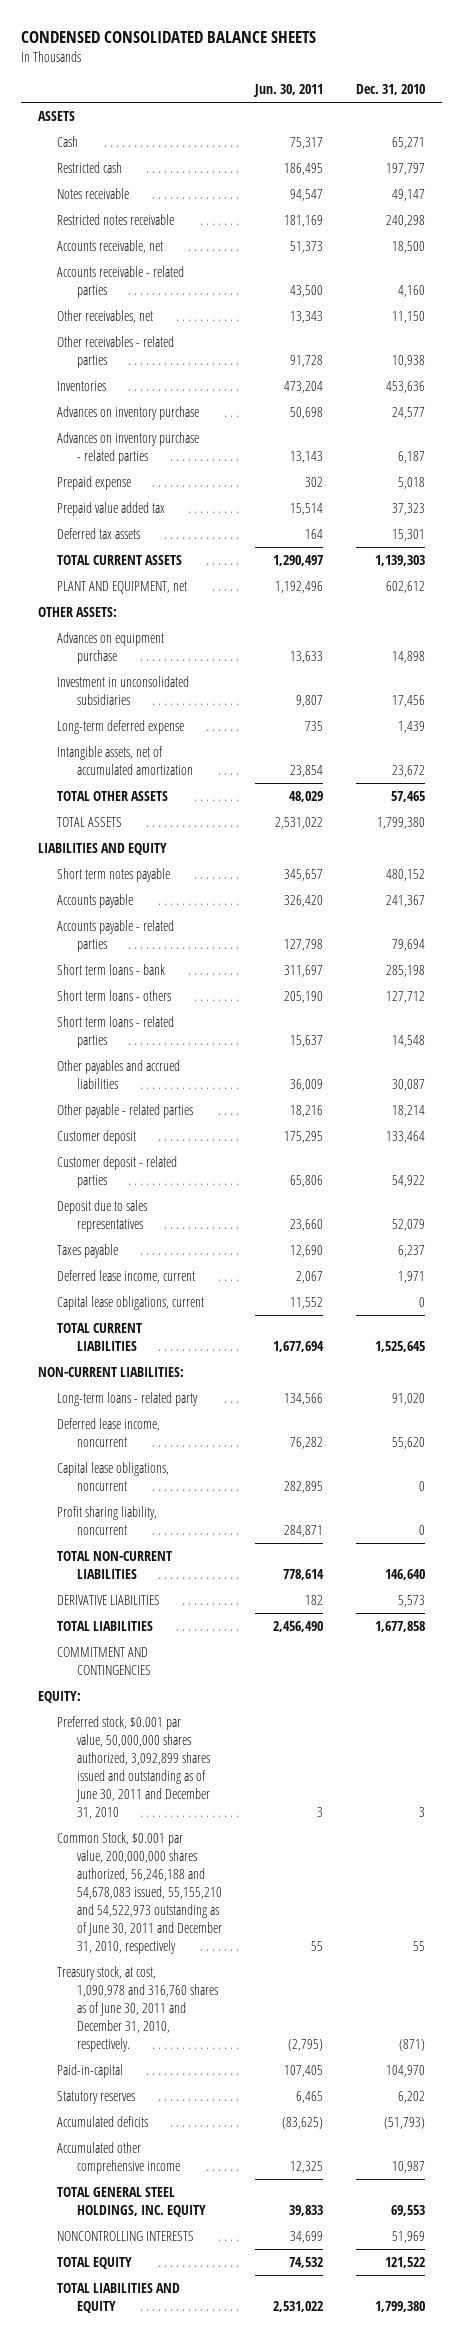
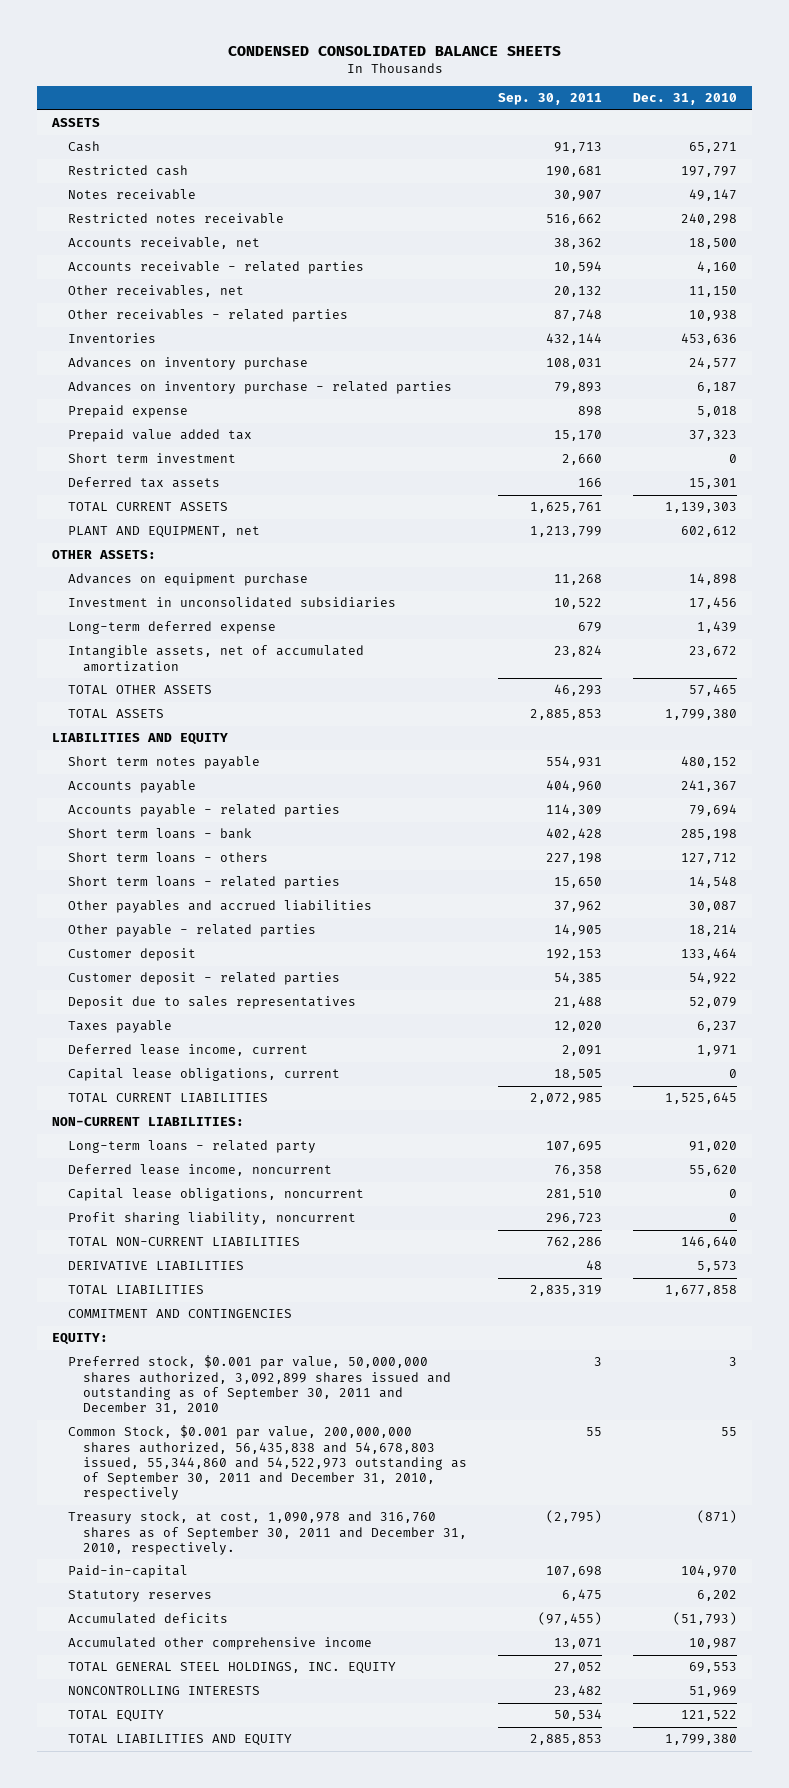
- | Jun. 30, 2011 | Dec. 31, 2010
+ | Sep. 30, 2011 | Dec. 31, 2010
+ Short term investment | 2,660 | 0
- Preferred stock, $0.001 par value, 50,000,000 shares authorized, 3,092,899 shares issued and outstanding as of June 30, 2011 and December 31, 2010 | 3 | 3
- Common Stock, $0.001 par value, 200,000,000 shares authorized, 56,246,188 and 54,678,083 issued, 55,155,210 and 54,522,973 outstanding as of June 30, 2011 and December 31, 2010, respectively | 55 | 55
- Treasury stock, at cost, 1,090,978 and 316,760 shares as of June 30, 2011 and December 31, 2010, respectively. | (2,795) | (871)
+ Preferred stock, $0.001 par value, 50,000,000 shares authorized, 3,092,899 shares issued and outstanding as of September 30, 2011 and December 31, 2010 | 3 | 3
+ Common Stock, $0.001 par value, 200,000,000 shares authorized, 56,435,838 and 54,678,803 issued, 55,344,860 and 54,522,973 outstanding as of September 30, 2011 and December 31, 2010, respectively | 55 | 55
+ Treasury stock, at cost, 1,090,978 and 316,760 shares as of September 30, 2011 and December 31, 2010, respectively. | (2,795) | (871)

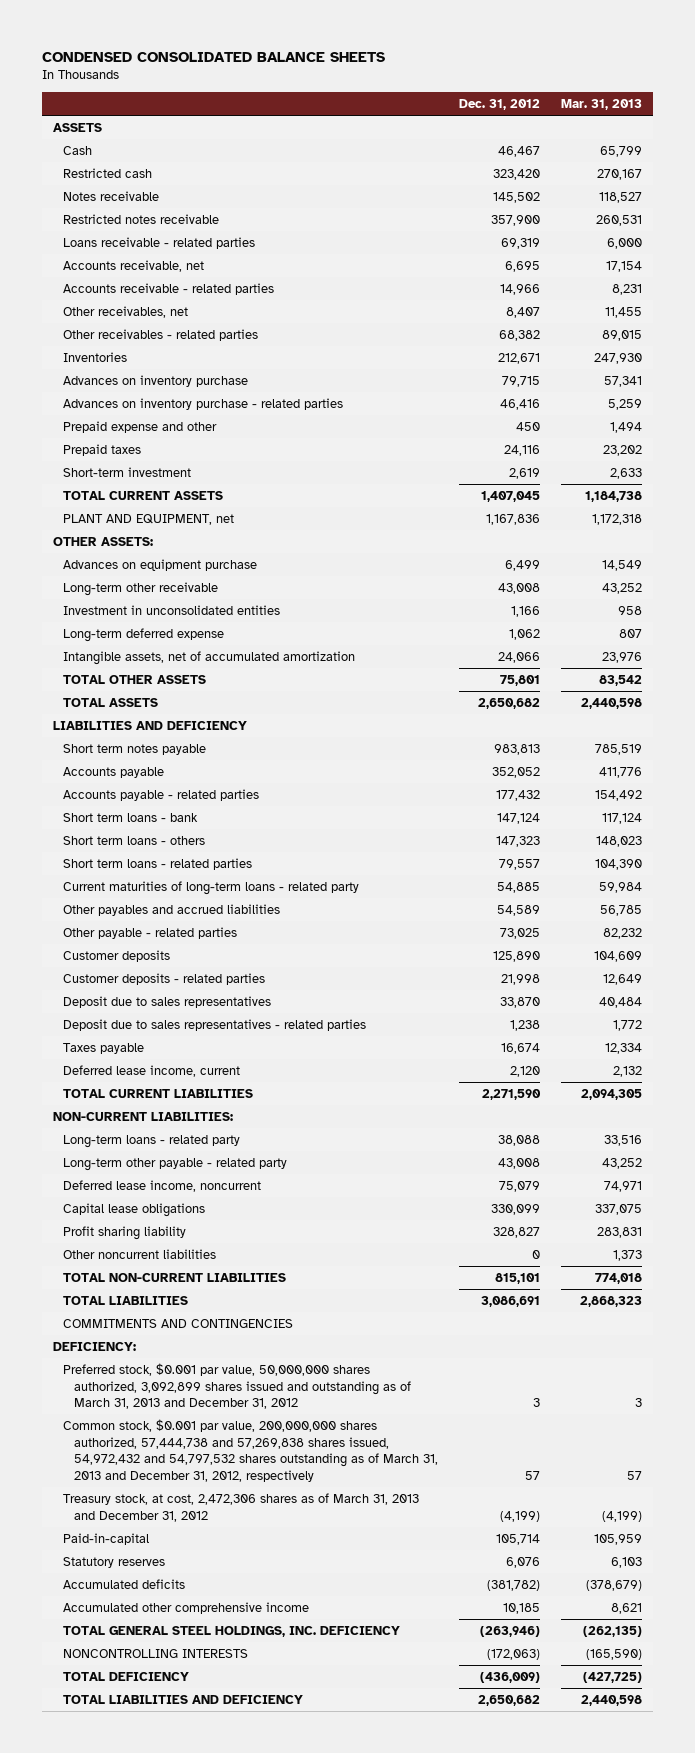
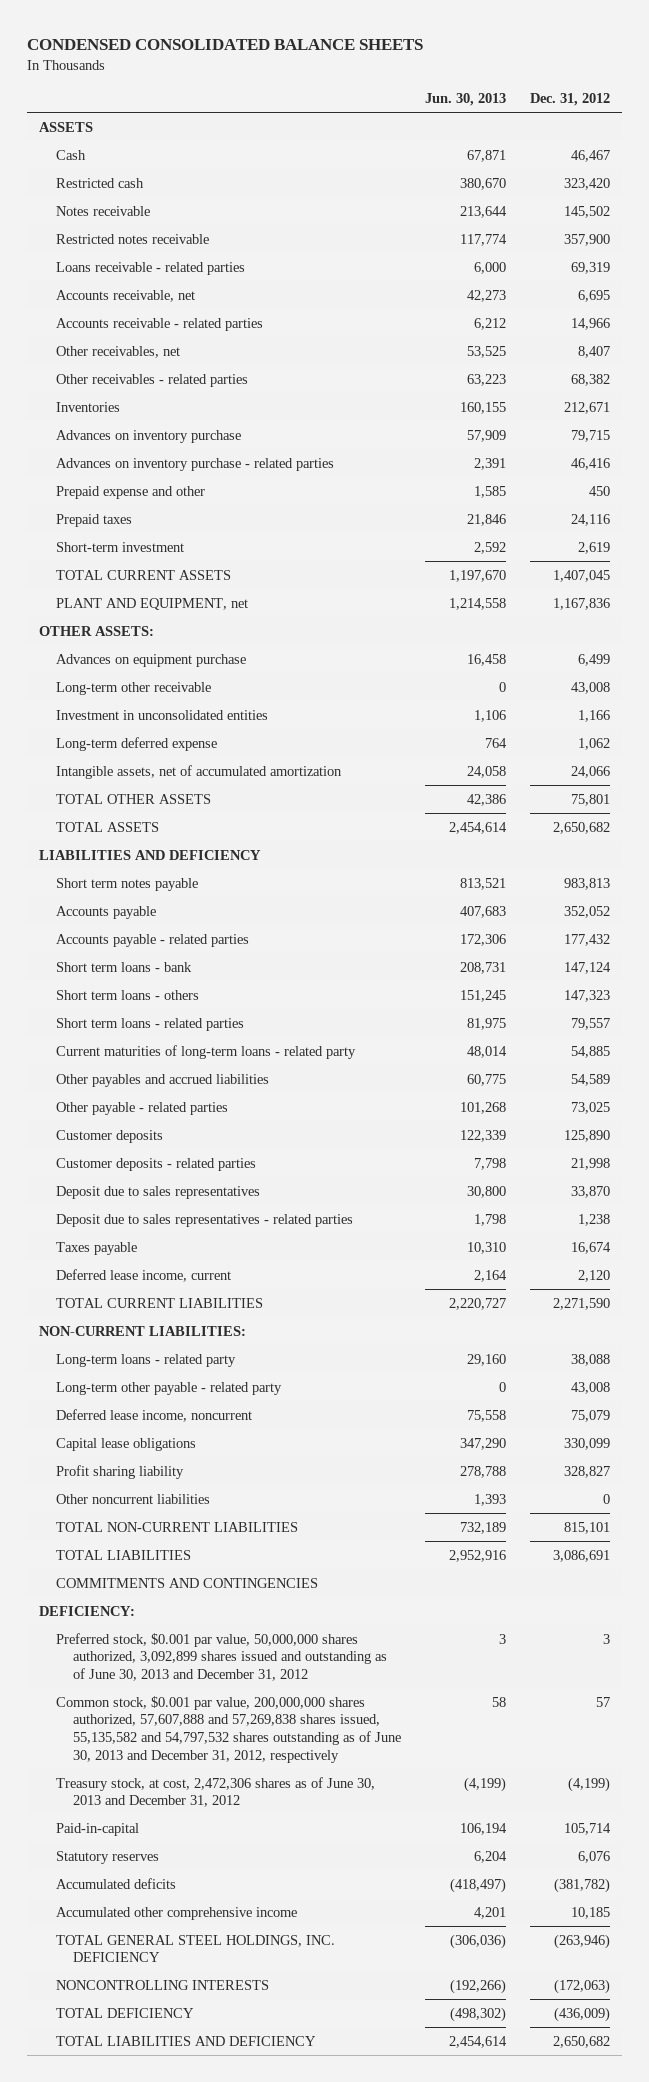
- | Dec. 31, 2012 | Mar. 31, 2013
+ | Jun. 30, 2013 | Dec. 31, 2012
- Preferred stock, $0.001 par value, 50,000,000 shares authorized, 3,092,899 shares issued and outstanding as of March 31, 2013 and December 31, 2012 | 3 | 3
- Common stock, $0.001 par value, 200,000,000 shares authorized, 57,444,738 and 57,269,838 shares issued, 54,972,432 and 54,797,532 shares outstanding as of March 31, 2013 and December 31, 2012, respectively | 57 | 57
- Treasury stock, at cost, 2,472,306 shares as of March 31, 2013 and December 31, 2012 | (4,199) | (4,199)
+ Preferred stock, $0.001 par value, 50,000,000 shares authorized, 3,092,899 shares issued and outstanding as of June 30, 2013 and December 31, 2012 | 3 | 3
+ Common stock, $0.001 par value, 200,000,000 shares authorized, 57,607,888 and 57,269,838 shares issued, 55,135,582 and 54,797,532 shares outstanding as of June 30, 2013 and December 31, 2012, respectively | 58 | 57
+ Treasury stock, at cost, 2,472,306 shares as of June 30, 2013 and December 31, 2012 | (4,199) | (4,199)

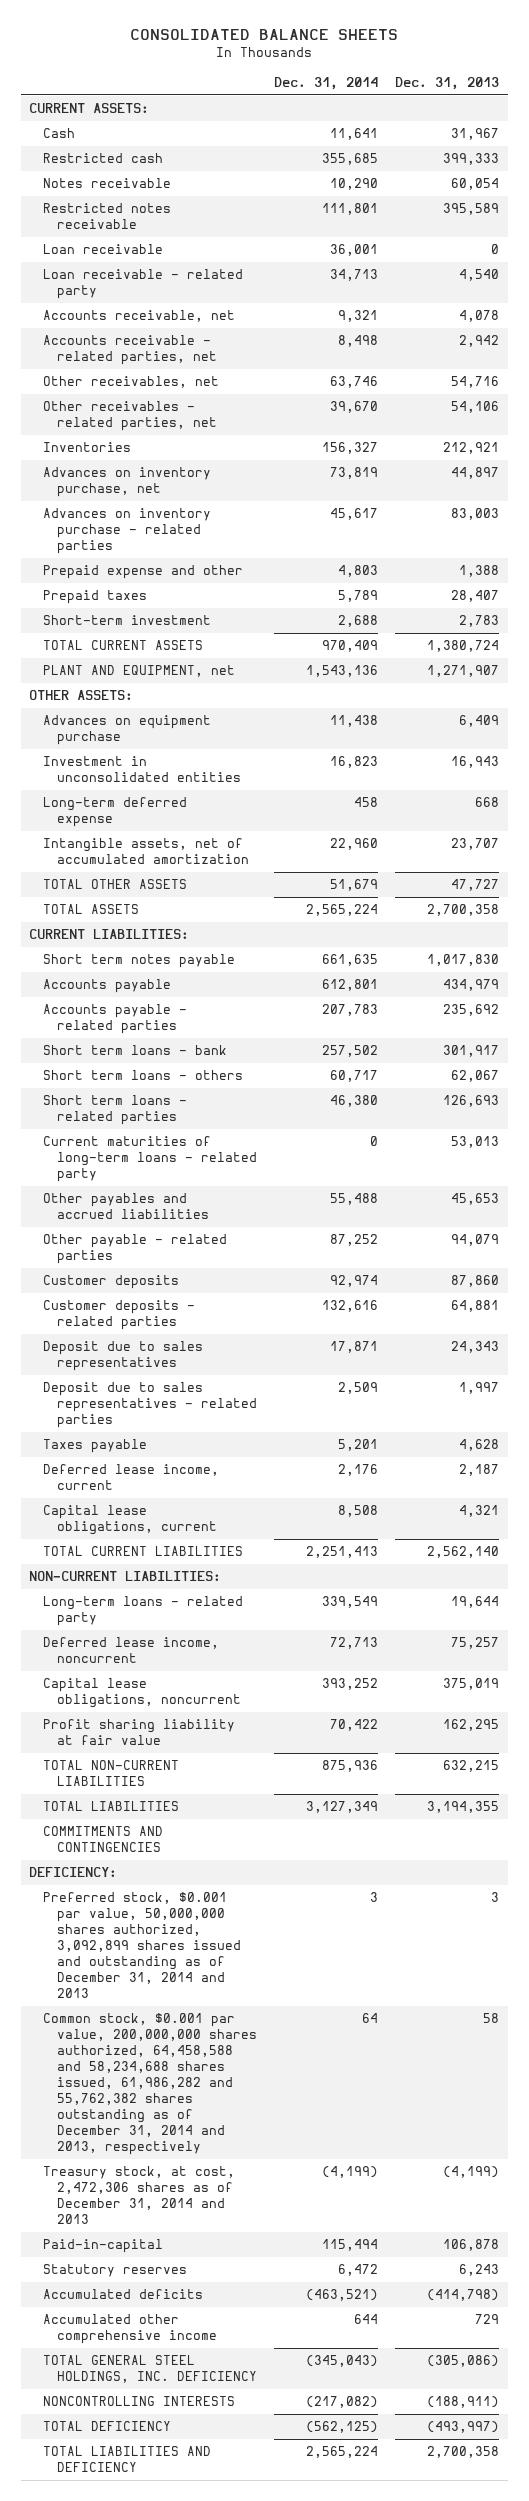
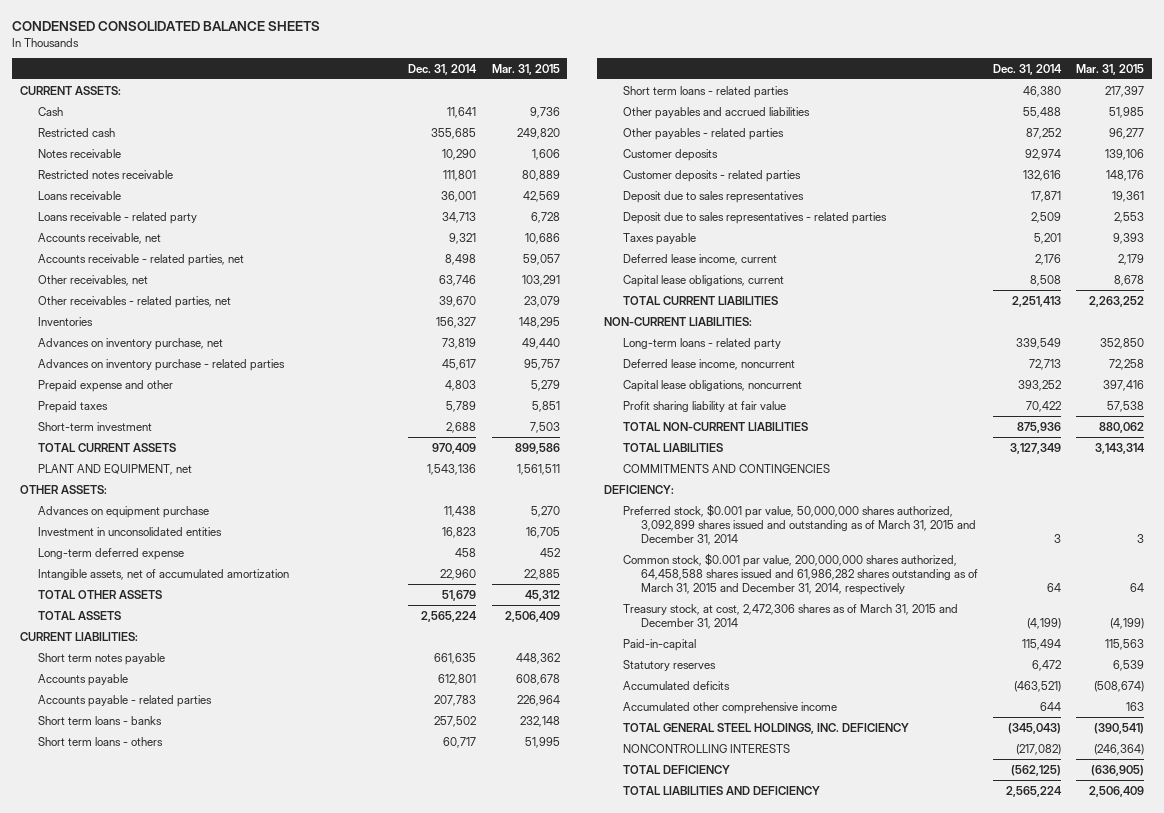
- CONSOLIDATED BALANCE SHEETS
+ CONDENSED CONSOLIDATED BALANCE SHEETS
- | Dec. 31, 2014 | Dec. 31, 2013
+ | Dec. 31, 2014 | Mar. 31, 2015
- Loan receivable | 36,001 | 0
- Loan receivable - related party | 34,713 | 4,540
+ Loans receivable | 36,001 | 42,569
+ Loans receivable - related party | 34,713 | 6,728
- Short term loans - bank | 257,502 | 301,917
+ Short term loans - banks | 257,502 | 232,148
- Current maturities of long-term loans - related party | 0 | 53,013
- Other payable - related parties | 87,252 | 94,079
+ Other payables - related parties | 87,252 | 96,277
- Preferred stock, $0.001 par value, 50,000,000 shares authorized, 3,092,899 shares issued and outstanding as of December 31, 2014 and 2013 | 3 | 3
- Common stock, $0.001 par value, 200,000,000 shares authorized, 64,458,588 and 58,234,688 shares issued, 61,986,282 and 55,762,382 shares outstanding as of December 31, 2014 and 2013, respectively | 64 | 58
- Treasury stock, at cost, 2,472,306 shares as of December 31, 2014 and 2013 | (4,199) | (4,199)
+ Preferred stock, $0.001 par value, 50,000,000 shares authorized, 3,092,899 shares issued and outstanding as of March 31, 2015 and December 31, 2014 | 3 | 3
+ Common stock, $0.001 par value, 200,000,000 shares authorized, 64,458,588 shares issued and 61,986,282 shares outstanding as of March 31, 2015 and December 31, 2014, respectively | 64 | 64
+ Treasury stock, at cost, 2,472,306 shares as of March 31, 2015 and December 31, 2014 | (4,199) | (4,199)

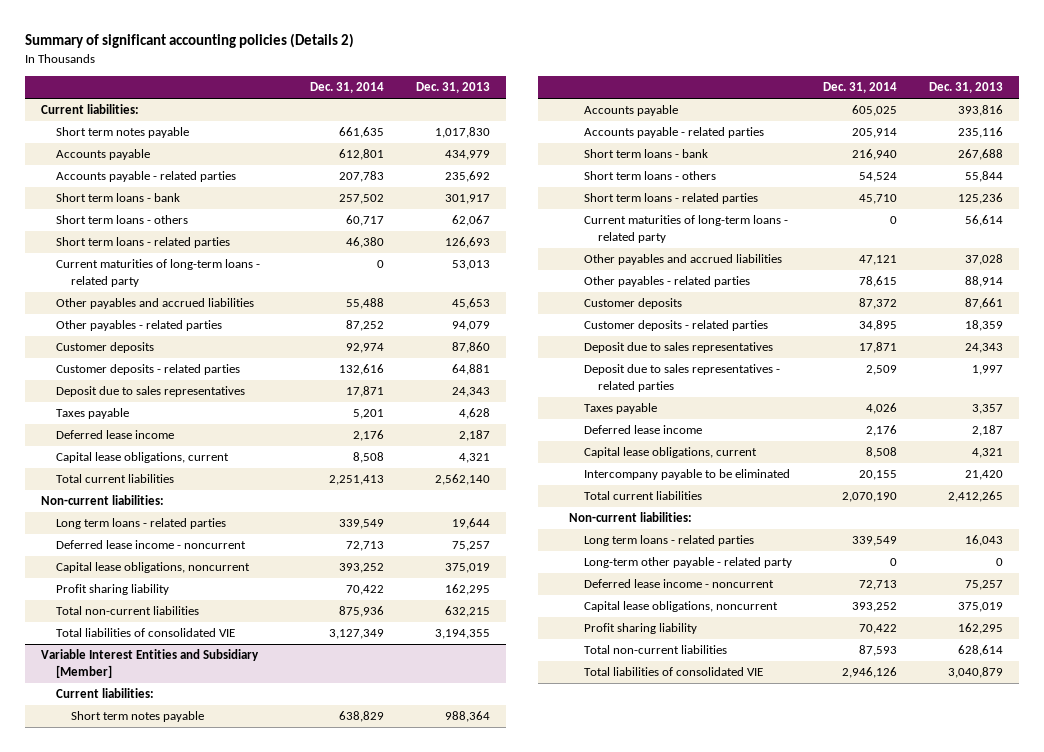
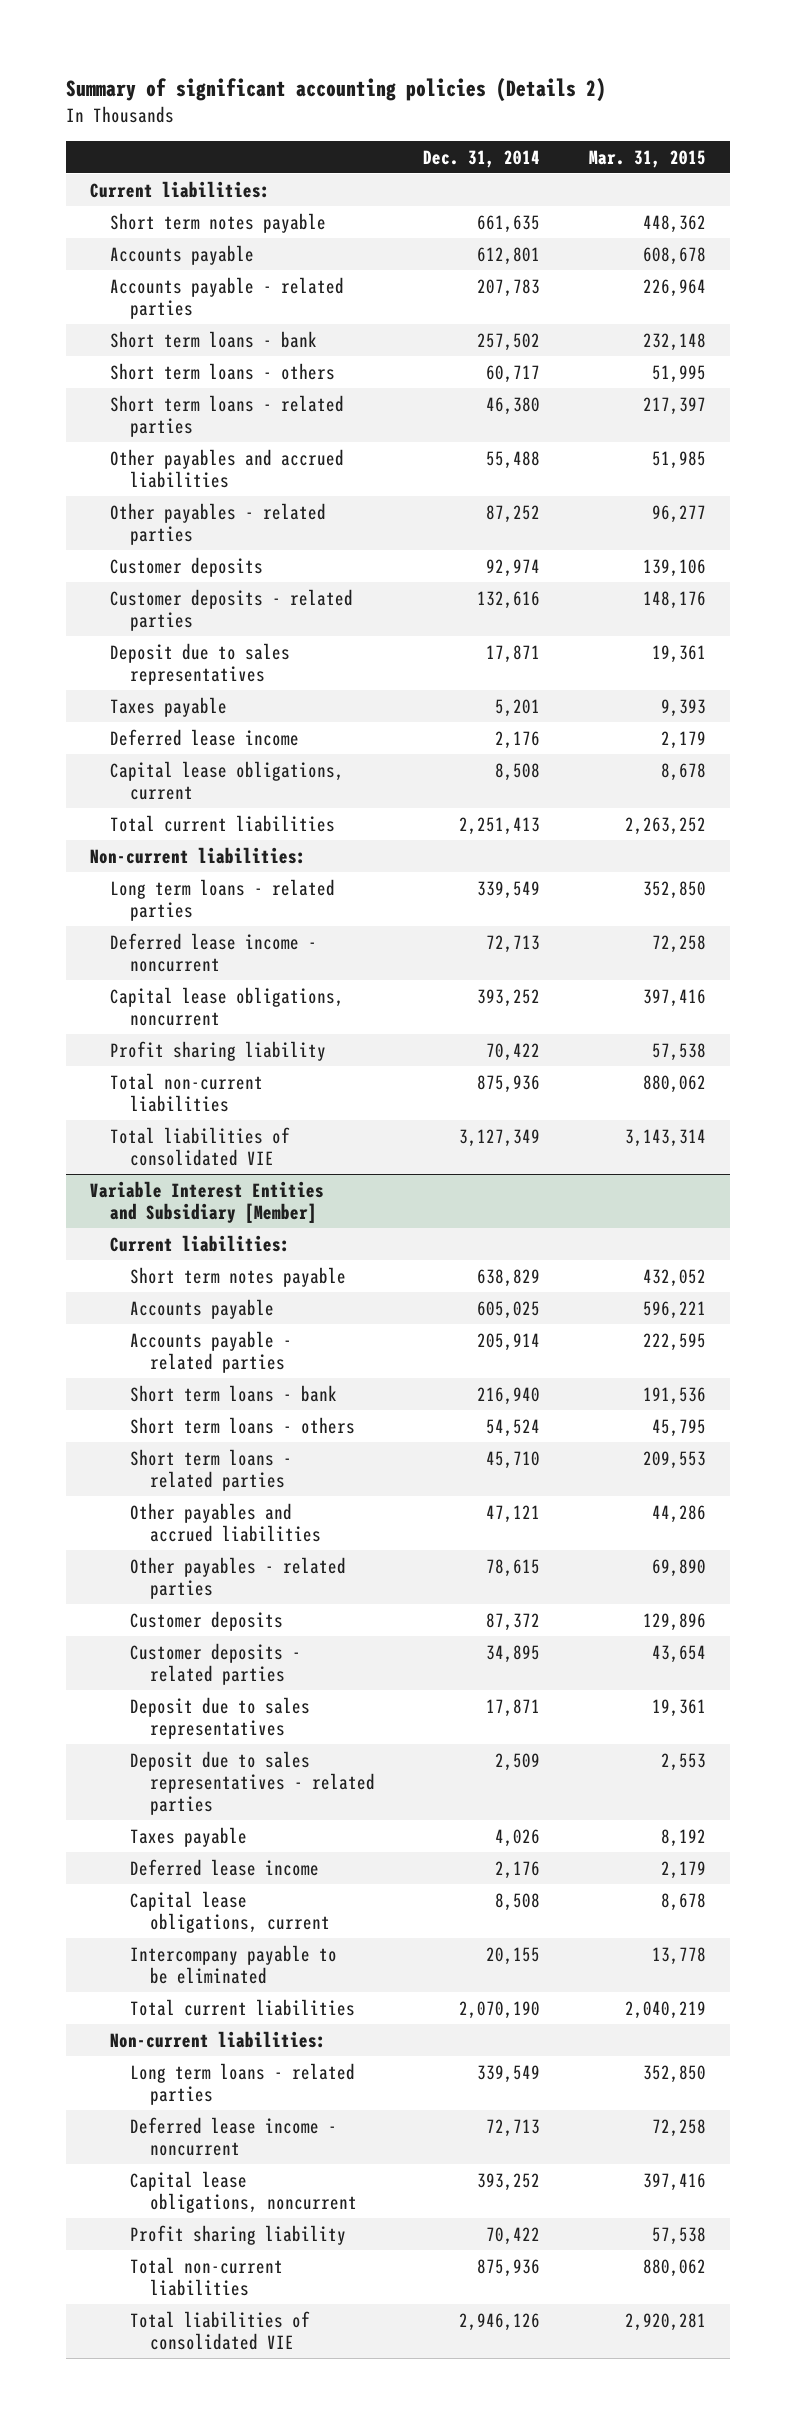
- | Dec. 31, 2014 | Dec. 31, 2013
+ | Dec. 31, 2014 | Mar. 31, 2015
- Current maturities of long-term loans - related party | 0 | 53,013
@ Variable Interest Entities and Subsidiary [Member]
- Current maturities of long-term loans - related party | 0 | 56,614
- Long-term other payable - related party | 0 | 0
- Total non-current liabilities | 87,593 | 628,614
+ Total non-current liabilities | 875,936 | 880,062

